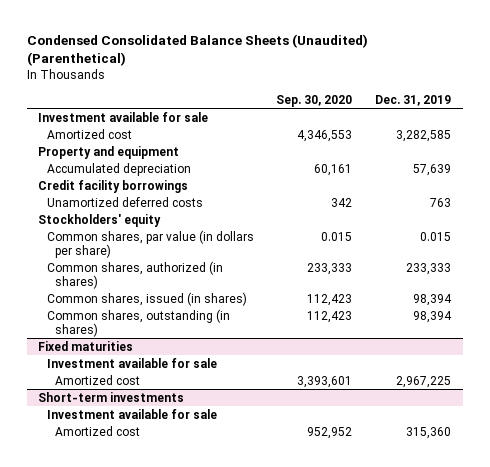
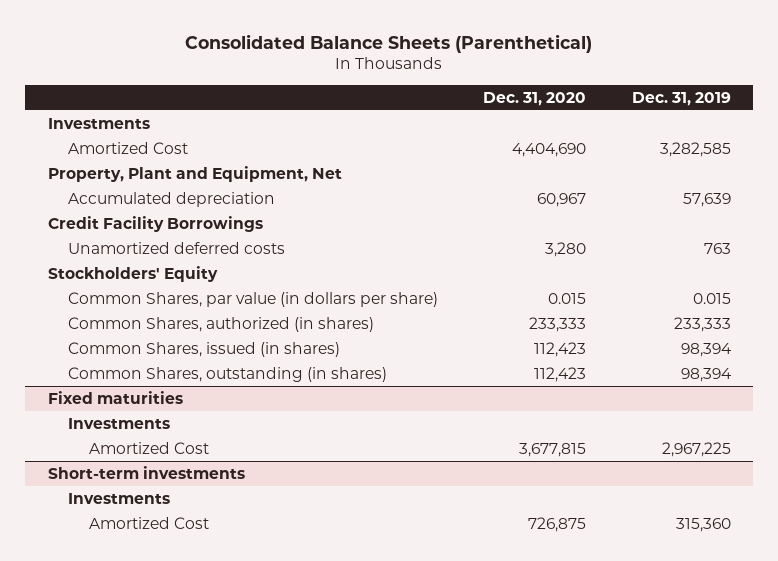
- Condensed Consolidated Balance Sheets (Unaudited) (Parenthetical)
+ Consolidated Balance Sheets (Parenthetical)
- | Sep. 30, 2020 | Dec. 31, 2019
+ | Dec. 31, 2020 | Dec. 31, 2019
- Investment available for sale
- Amortized cost | 4,346,553 | 3,282,585
- Property and equipment
+ Investments
+ Amortized Cost | 4,404,690 | 3,282,585
+ Property, Plant and Equipment, Net
- Credit facility borrowings
+ Credit Facility Borrowings
- Stockholders' equity
- Common shares, par value (in dollars per share) | 0.015 | 0.015
- Common shares, authorized (in shares) | 233,333 | 233,333
- Common shares, issued (in shares) | 112,423 | 98,394
- Common shares, outstanding (in shares) | 112,423 | 98,394
+ Stockholders' Equity
+ Common Shares, par value (in dollars per share) | 0.015 | 0.015
+ Common Shares, authorized (in shares) | 233,333 | 233,333
+ Common Shares, issued (in shares) | 112,423 | 98,394
+ Common Shares, outstanding (in shares) | 112,423 | 98,394
@ Fixed maturities
- Investment available for sale
- Amortized cost | 3,393,601 | 2,967,225
+ Investments
+ Amortized Cost | 3,677,815 | 2,967,225
@ Short-term investments
- Investment available for sale
- Amortized cost | 952,952 | 315,360
+ Investments
+ Amortized Cost | 726,875 | 315,360

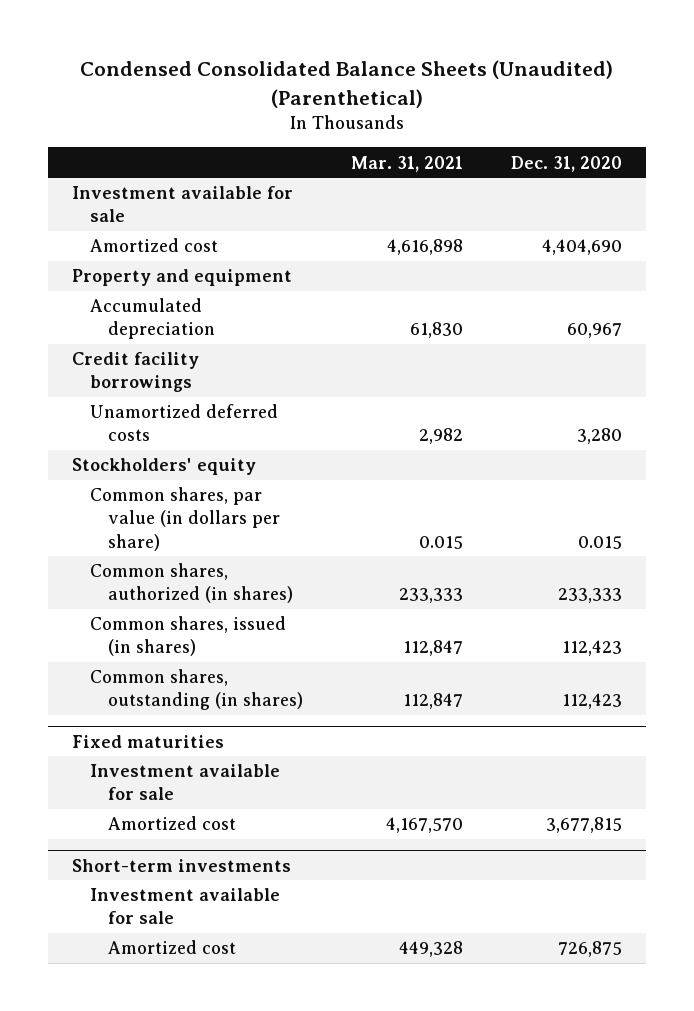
- Consolidated Balance Sheets (Parenthetical)
+ Condensed Consolidated Balance Sheets (Unaudited) (Parenthetical)
- | Dec. 31, 2020 | Dec. 31, 2019
+ | Mar. 31, 2021 | Dec. 31, 2020
- Investments
- Amortized Cost | 4,404,690 | 3,282,585
- Property, Plant and Equipment, Net
+ Investment available for sale
+ Amortized cost | 4,616,898 | 4,404,690
+ Property and equipment
- Credit Facility Borrowings
+ Credit facility borrowings
- Stockholders' Equity
- Common Shares, par value (in dollars per share) | 0.015 | 0.015
- Common Shares, authorized (in shares) | 233,333 | 233,333
- Common Shares, issued (in shares) | 112,423 | 98,394
- Common Shares, outstanding (in shares) | 112,423 | 98,394
+ Stockholders' equity
+ Common shares, par value (in dollars per share) | 0.015 | 0.015
+ Common shares, authorized (in shares) | 233,333 | 233,333
+ Common shares, issued (in shares) | 112,847 | 112,423
+ Common shares, outstanding (in shares) | 112,847 | 112,423
@ Fixed maturities
- Investments
- Amortized Cost | 3,677,815 | 2,967,225
+ Investment available for sale
+ Amortized cost | 4,167,570 | 3,677,815
@ Short-term investments
- Investments
- Amortized Cost | 726,875 | 315,360
+ Investment available for sale
+ Amortized cost | 449,328 | 726,875

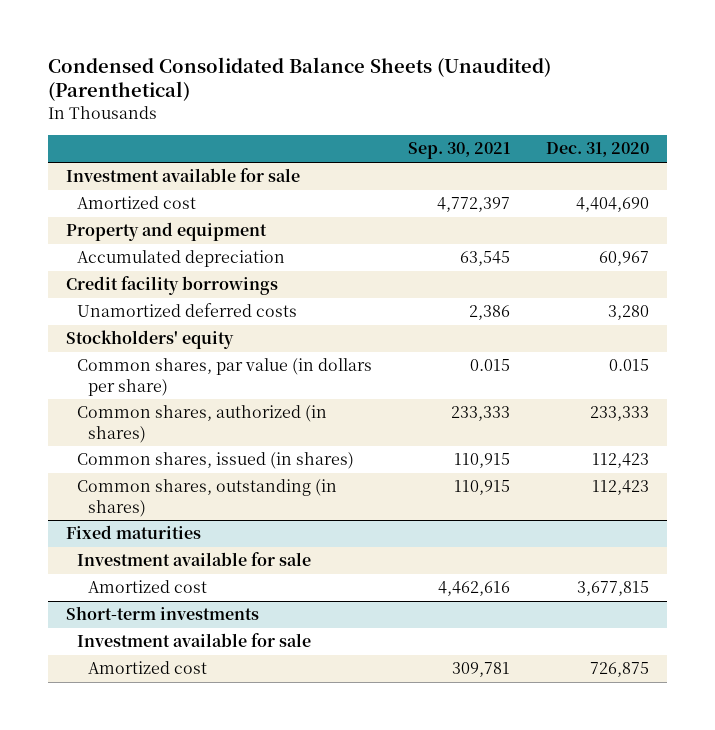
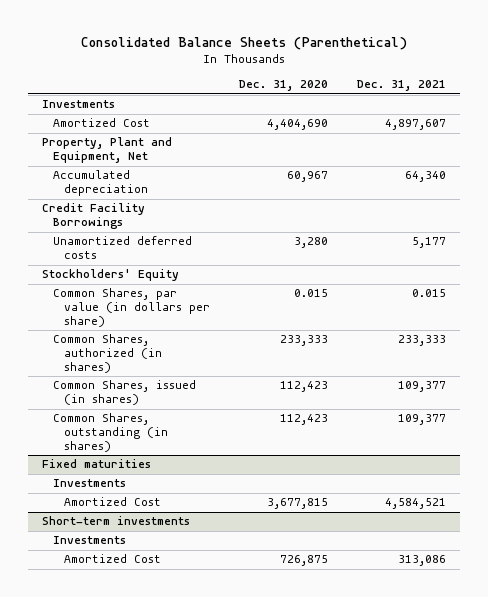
- Condensed Consolidated Balance Sheets (Unaudited) (Parenthetical)
+ Consolidated Balance Sheets (Parenthetical)
- | Sep. 30, 2021 | Dec. 31, 2020
+ | Dec. 31, 2020 | Dec. 31, 2021
- Investment available for sale
- Amortized cost | 4,772,397 | 4,404,690
- Property and equipment
+ Investments
+ Amortized Cost | 4,404,690 | 4,897,607
+ Property, Plant and Equipment, Net
- Credit facility borrowings
+ Credit Facility Borrowings
- Stockholders' equity
- Common shares, par value (in dollars per share) | 0.015 | 0.015
- Common shares, authorized (in shares) | 233,333 | 233,333
- Common shares, issued (in shares) | 110,915 | 112,423
- Common shares, outstanding (in shares) | 110,915 | 112,423
+ Stockholders' Equity
+ Common Shares, par value (in dollars per share) | 0.015 | 0.015
+ Common Shares, authorized (in shares) | 233,333 | 233,333
+ Common Shares, issued (in shares) | 112,423 | 109,377
+ Common Shares, outstanding (in shares) | 112,423 | 109,377
@ Fixed maturities
- Investment available for sale
- Amortized cost | 4,462,616 | 3,677,815
+ Investments
+ Amortized Cost | 3,677,815 | 4,584,521
@ Short-term investments
- Investment available for sale
- Amortized cost | 309,781 | 726,875
+ Investments
+ Amortized Cost | 726,875 | 313,086

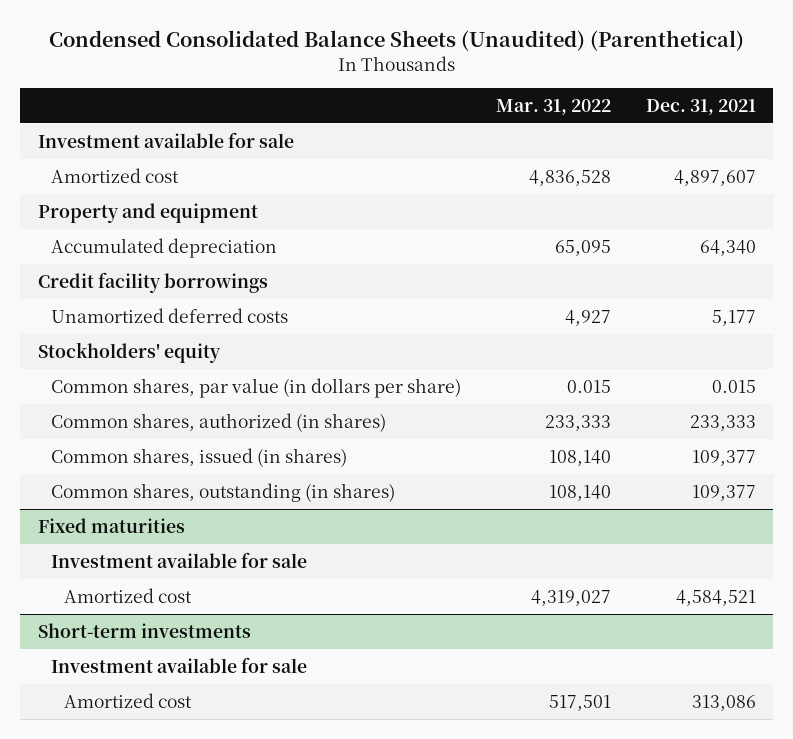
- Consolidated Balance Sheets (Parenthetical)
+ Condensed Consolidated Balance Sheets (Unaudited) (Parenthetical)
- | Dec. 31, 2020 | Dec. 31, 2021
+ | Mar. 31, 2022 | Dec. 31, 2021
- Investments
- Amortized Cost | 4,404,690 | 4,897,607
- Property, Plant and Equipment, Net
+ Investment available for sale
+ Amortized cost | 4,836,528 | 4,897,607
+ Property and equipment
- Credit Facility Borrowings
+ Credit facility borrowings
- Stockholders' Equity
- Common Shares, par value (in dollars per share) | 0.015 | 0.015
- Common Shares, authorized (in shares) | 233,333 | 233,333
- Common Shares, issued (in shares) | 112,423 | 109,377
- Common Shares, outstanding (in shares) | 112,423 | 109,377
+ Stockholders' equity
+ Common shares, par value (in dollars per share) | 0.015 | 0.015
+ Common shares, authorized (in shares) | 233,333 | 233,333
+ Common shares, issued (in shares) | 108,140 | 109,377
+ Common shares, outstanding (in shares) | 108,140 | 109,377
@ Fixed maturities
- Investments
- Amortized Cost | 3,677,815 | 4,584,521
+ Investment available for sale
+ Amortized cost | 4,319,027 | 4,584,521
@ Short-term investments
- Investments
- Amortized Cost | 726,875 | 313,086
+ Investment available for sale
+ Amortized cost | 517,501 | 313,086

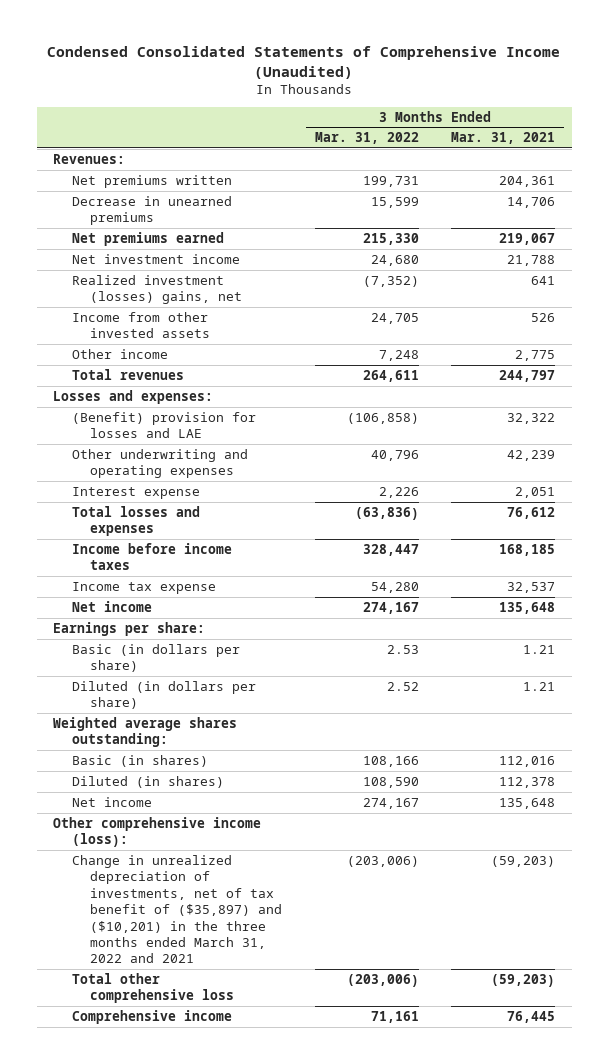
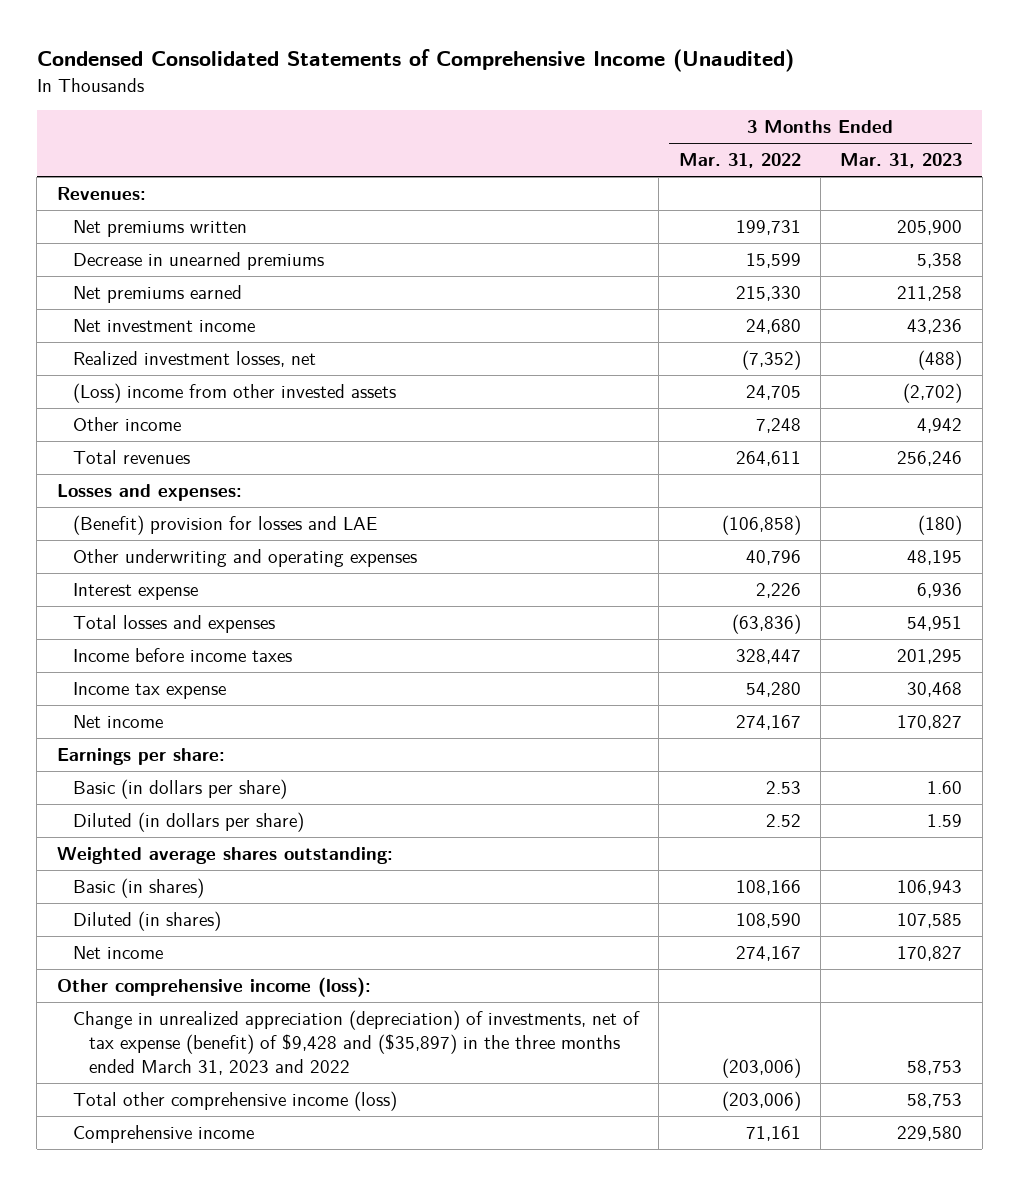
- | 3 Months Ended Mar. 31, 2022 | 3 Months Ended Mar. 31, 2021
+ | 3 Months Ended Mar. 31, 2022 | 3 Months Ended Mar. 31, 2023
- Realized investment (losses) gains, net | (7,352) | 641
- Income from other invested assets | 24,705 | 526
+ Realized investment losses, net | (7,352) | (488)
+ (Loss) income from other invested assets | 24,705 | (2,702)
- Change in unrealized depreciation of investments, net of tax benefit of ($35,897) and ($10,201) in the three months ended March 31, 2022 and 2021 | (203,006) | (59,203)
- Total other comprehensive loss | (203,006) | (59,203)
+ Change in unrealized appreciation (depreciation) of investments, net of tax expense (benefit) of $9,428 and ($35,897) in the three months ended March 31, 2023 and 2022 | (203,006) | 58,753
+ Total other comprehensive income (loss) | (203,006) | 58,753

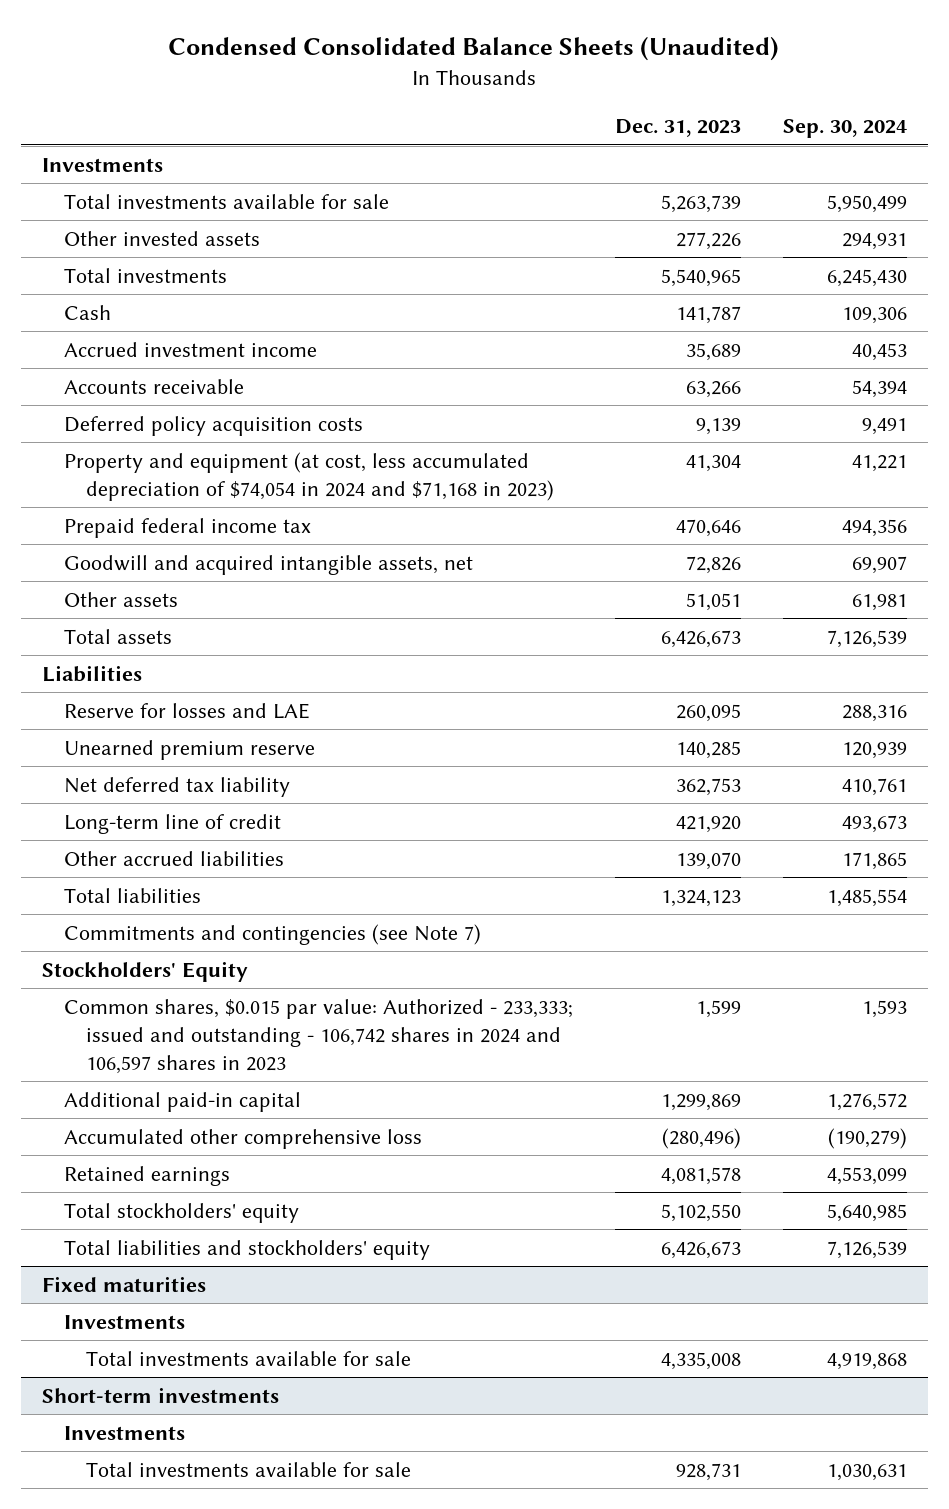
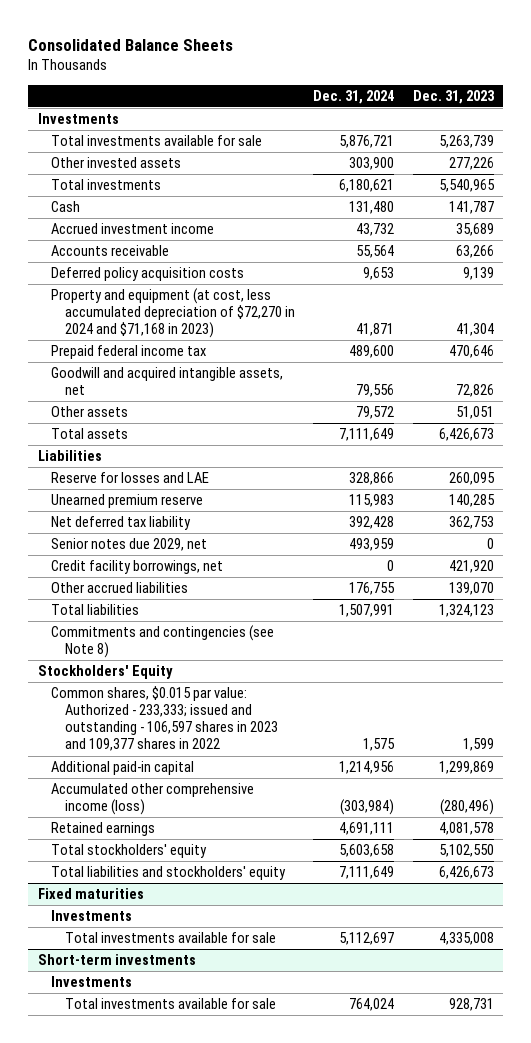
- Condensed Consolidated Balance Sheets (Unaudited)
+ Consolidated Balance Sheets
- | Dec. 31, 2023 | Sep. 30, 2024
+ | Dec. 31, 2024 | Dec. 31, 2023
- Property and equipment (at cost, less accumulated depreciation of $74,054 in 2024 and $71,168 in 2023) | 41,304 | 41,221
+ Property and equipment (at cost, less accumulated depreciation of $72,270 in 2024 and $71,168 in 2023) | 41,871 | 41,304
- Long-term line of credit | 421,920 | 493,673
+ Senior notes due 2029, net | 493,959 | 0
+ Credit facility borrowings, net | 0 | 421,920
- Commitments and contingencies (see Note 7)
+ Commitments and contingencies (see Note 8)
- Common shares, $0.015 par value: Authorized - 233,333; issued and outstanding - 106,742 shares in 2024 and 106,597 shares in 2023 | 1,599 | 1,593
+ Common shares, $0.015 par value: Authorized - 233,333; issued and outstanding - 106,597 shares in 2023 and 109,377 shares in 2022 | 1,575 | 1,599
- Accumulated other comprehensive loss | (280,496) | (190,279)
+ Accumulated other comprehensive income (loss) | (303,984) | (280,496)

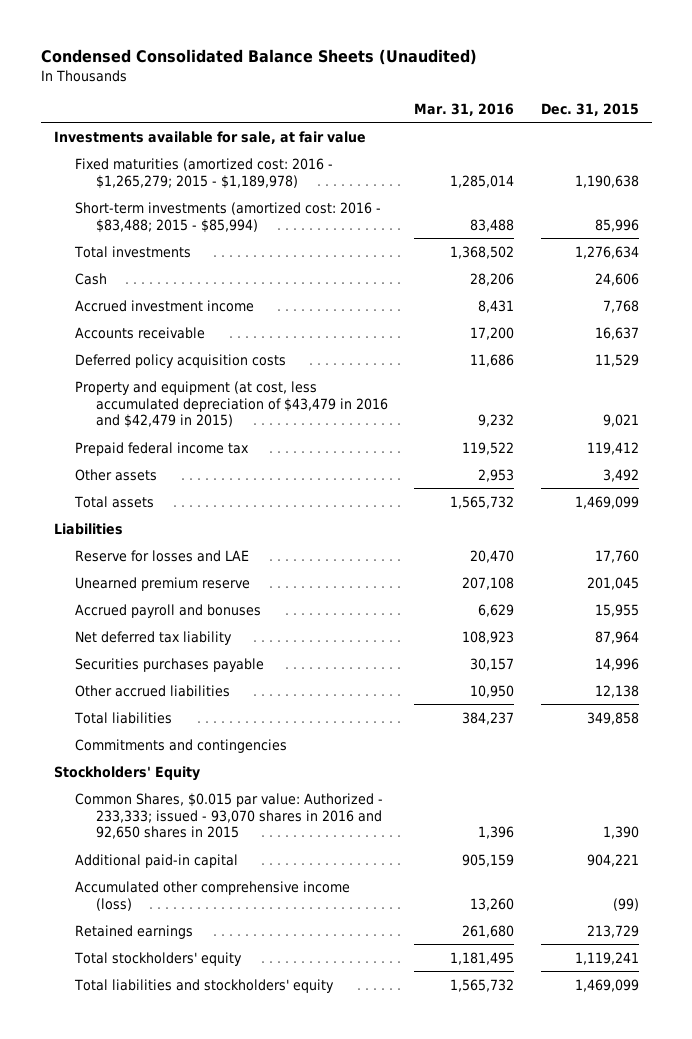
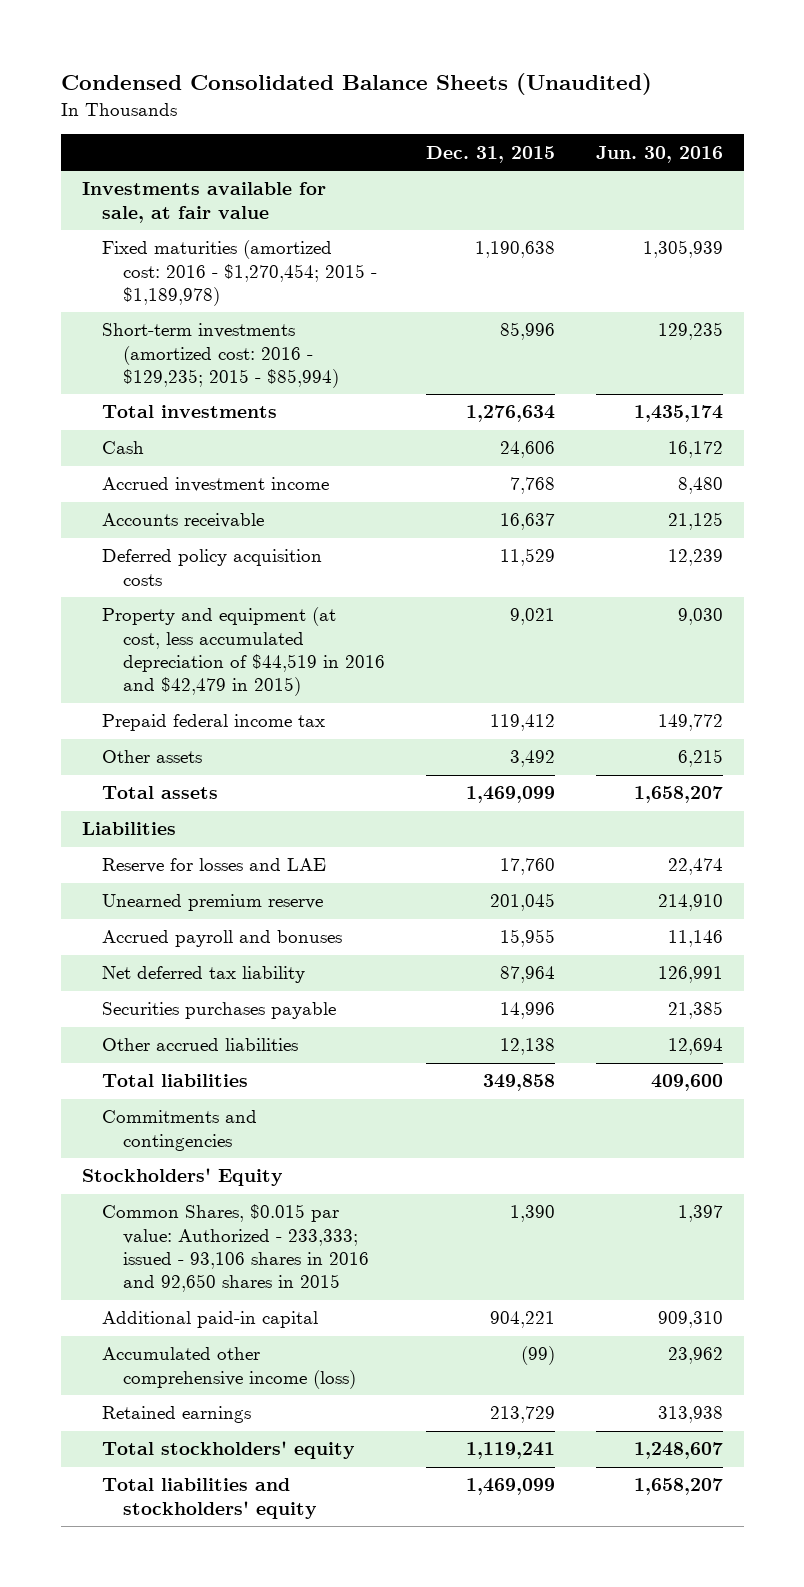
- | Mar. 31, 2016 | Dec. 31, 2015
+ | Dec. 31, 2015 | Jun. 30, 2016
- Fixed maturities (amortized cost: 2016 - $1,265,279; 2015 - $1,189,978) | 1,285,014 | 1,190,638
- Short-term investments (amortized cost: 2016 - $83,488; 2015 - $85,994) | 83,488 | 85,996
+ Fixed maturities (amortized cost: 2016 - $1,270,454; 2015 - $1,189,978) | 1,190,638 | 1,305,939
+ Short-term investments (amortized cost: 2016 - $129,235; 2015 - $85,994) | 85,996 | 129,235
- Property and equipment (at cost, less accumulated depreciation of $43,479 in 2016 and $42,479 in 2015) | 9,232 | 9,021
+ Property and equipment (at cost, less accumulated depreciation of $44,519 in 2016 and $42,479 in 2015) | 9,021 | 9,030
- Common Shares, $0.015 par value: Authorized - 233,333; issued - 93,070 shares in 2016 and 92,650 shares in 2015 | 1,396 | 1,390
+ Common Shares, $0.015 par value: Authorized - 233,333; issued - 93,106 shares in 2016 and 92,650 shares in 2015 | 1,390 | 1,397

